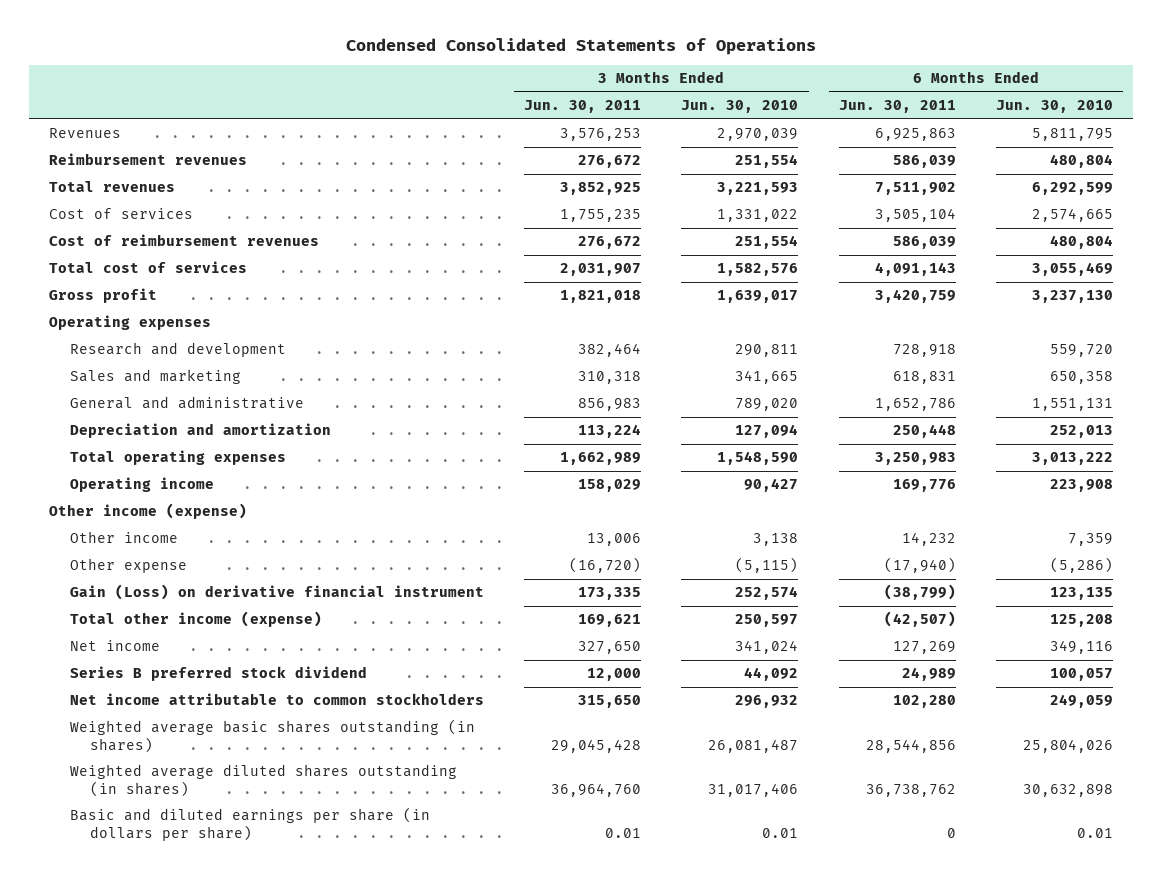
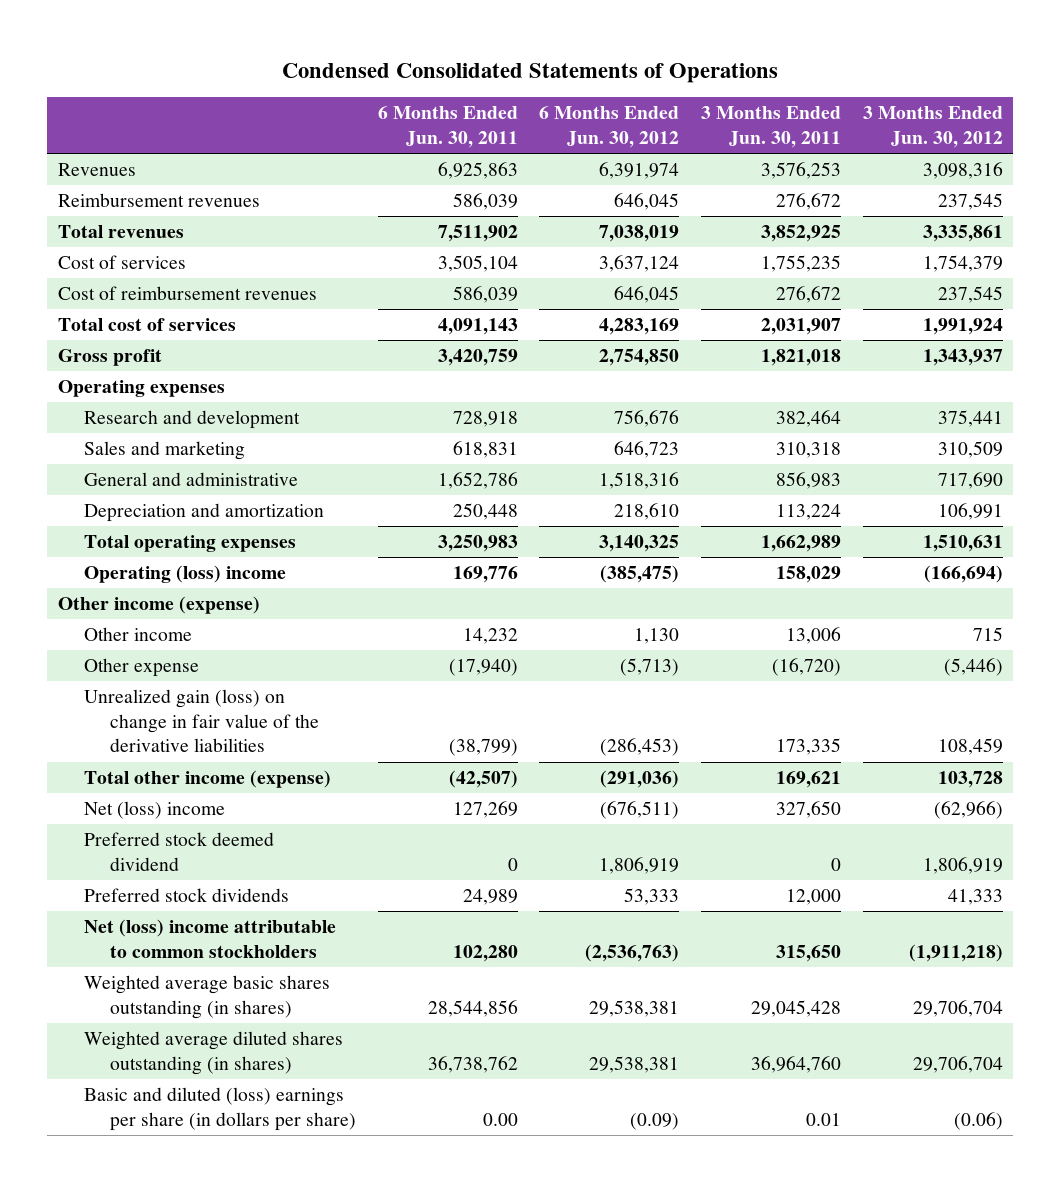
- | 3 Months Ended Jun. 30, 2011 | 3 Months Ended Jun. 30, 2010 | 6 Months Ended Jun. 30, 2011 | 6 Months Ended Jun. 30, 2010
+ | 6 Months Ended Jun. 30, 2011 | 6 Months Ended Jun. 30, 2012 | 3 Months Ended Jun. 30, 2011 | 3 Months Ended Jun. 30, 2012
- Operating income | 158,029 | 90,427 | 169,776 | 223,908
+ Operating (loss) income | 169,776 | (385,475) | 158,029 | (166,694)
- Gain (Loss) on derivative financial instrument | 173,335 | 252,574 | (38,799) | 123,135
+ Unrealized gain (loss) on change in fair value of the derivative liabilities | (38,799) | (286,453) | 173,335 | 108,459
- Net income | 327,650 | 341,024 | 127,269 | 349,116
- Series B preferred stock dividend | 12,000 | 44,092 | 24,989 | 100,057
- Net income attributable to common stockholders | 315,650 | 296,932 | 102,280 | 249,059
+ Net (loss) income | 127,269 | (676,511) | 327,650 | (62,966)
+ Preferred stock deemed dividend | 0 | 1,806,919 | 0 | 1,806,919
+ Preferred stock dividends | 24,989 | 53,333 | 12,000 | 41,333
+ Net (loss) income attributable to common stockholders | 102,280 | (2,536,763) | 315,650 | (1,911,218)
- Basic and diluted earnings per share (in dollars per share) | 0.01 | 0.01 | 0 | 0.01
+ Basic and diluted (loss) earnings per share (in dollars per share) | 0.00 | (0.09) | 0.01 | (0.06)

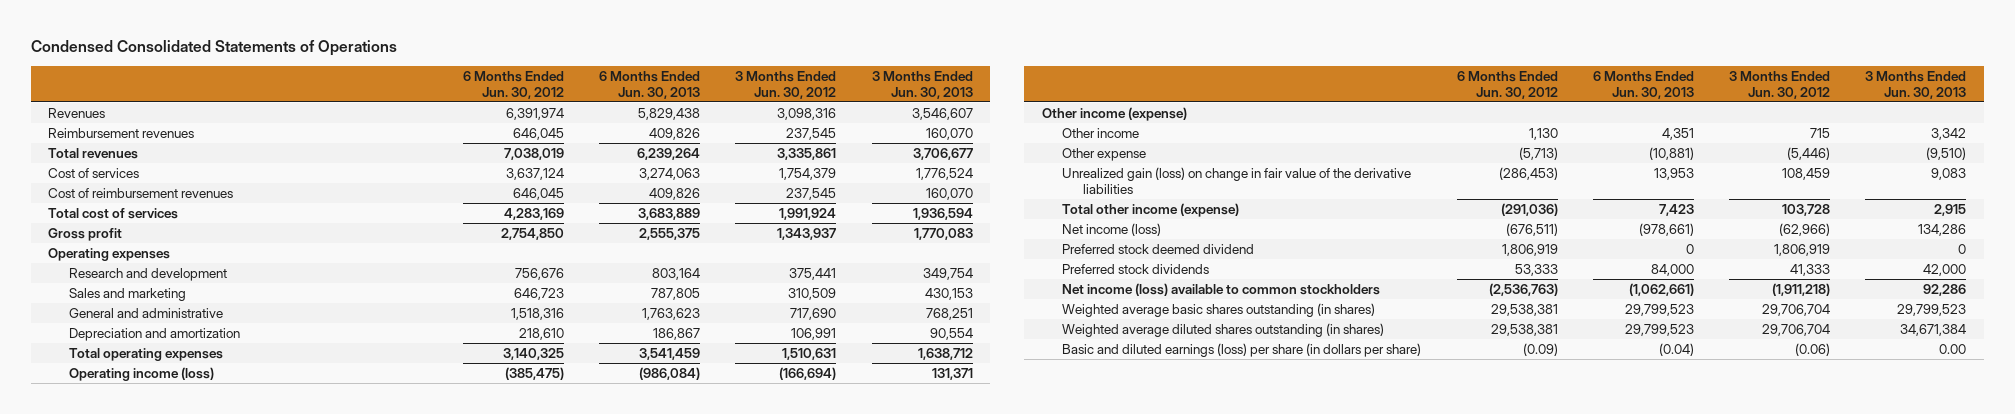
- | 6 Months Ended Jun. 30, 2011 | 6 Months Ended Jun. 30, 2012 | 3 Months Ended Jun. 30, 2011 | 3 Months Ended Jun. 30, 2012
+ | 6 Months Ended Jun. 30, 2012 | 6 Months Ended Jun. 30, 2013 | 3 Months Ended Jun. 30, 2012 | 3 Months Ended Jun. 30, 2013
- Operating (loss) income | 169,776 | (385,475) | 158,029 | (166,694)
+ Operating income (loss) | (385,475) | (986,084) | (166,694) | 131,371
- Net (loss) income | 127,269 | (676,511) | 327,650 | (62,966)
+ Net income (loss) | (676,511) | (978,661) | (62,966) | 134,286
- Net (loss) income attributable to common stockholders | 102,280 | (2,536,763) | 315,650 | (1,911,218)
+ Net income (loss) available to common stockholders | (2,536,763) | (1,062,661) | (1,911,218) | 92,286
- Basic and diluted (loss) earnings per share (in dollars per share) | 0.00 | (0.09) | 0.01 | (0.06)
+ Basic and diluted earnings (loss) per share (in dollars per share) | (0.09) | (0.04) | (0.06) | 0.00

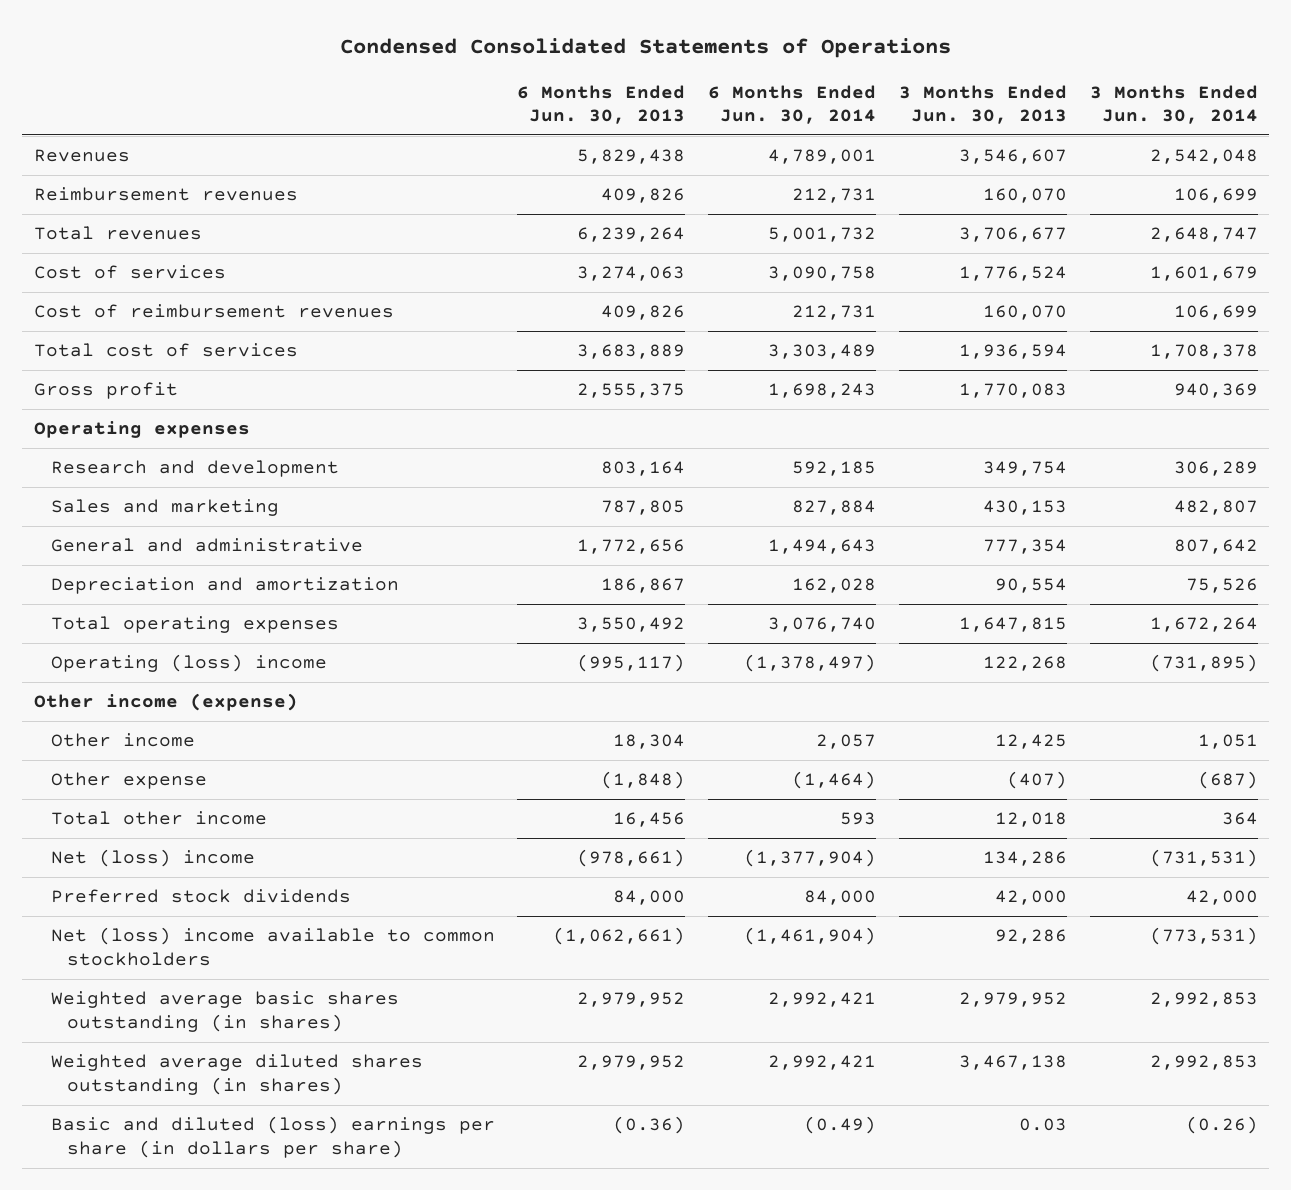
- | 6 Months Ended Jun. 30, 2012 | 6 Months Ended Jun. 30, 2013 | 3 Months Ended Jun. 30, 2012 | 3 Months Ended Jun. 30, 2013
+ | 6 Months Ended Jun. 30, 2013 | 6 Months Ended Jun. 30, 2014 | 3 Months Ended Jun. 30, 2013 | 3 Months Ended Jun. 30, 2014
- General and administrative | 1,518,316 | 1,763,623 | 717,690 | 768,251
+ General and administrative | 1,772,656 | 1,494,643 | 777,354 | 807,642
- Total operating expenses | 3,140,325 | 3,541,459 | 1,510,631 | 1,638,712
- Operating income (loss) | (385,475) | (986,084) | (166,694) | 131,371
+ Total operating expenses | 3,550,492 | 3,076,740 | 1,647,815 | 1,672,264
+ Operating (loss) income | (995,117) | (1,378,497) | 122,268 | (731,895)
- Other income | 1,130 | 4,351 | 715 | 3,342
- Other expense | (5,713) | (10,881) | (5,446) | (9,510)
- Unrealized gain (loss) on change in fair value of the derivative liabilities | (286,453) | 13,953 | 108,459 | 9,083
- Total other income (expense) | (291,036) | 7,423 | 103,728 | 2,915
- Net income (loss) | (676,511) | (978,661) | (62,966) | 134,286
- Preferred stock deemed dividend | 1,806,919 | 0 | 1,806,919 | 0
+ Other income | 18,304 | 2,057 | 12,425 | 1,051
+ Other expense | (1,848) | (1,464) | (407) | (687)
+ Total other income | 16,456 | 593 | 12,018 | 364
+ Net (loss) income | (978,661) | (1,377,904) | 134,286 | (731,531)
- Net income (loss) available to common stockholders | (2,536,763) | (1,062,661) | (1,911,218) | 92,286
- Weighted average basic shares outstanding (in shares) | 29,538,381 | 29,799,523 | 29,706,704 | 29,799,523
- Weighted average diluted shares outstanding (in shares) | 29,538,381 | 29,799,523 | 29,706,704 | 34,671,384
- Basic and diluted earnings (loss) per share (in dollars per share) | (0.09) | (0.04) | (0.06) | 0.00
+ Net (loss) income available to common stockholders | (1,062,661) | (1,461,904) | 92,286 | (773,531)
+ Weighted average basic shares outstanding (in shares) | 2,979,952 | 2,992,421 | 2,979,952 | 2,992,853
+ Weighted average diluted shares outstanding (in shares) | 2,979,952 | 2,992,421 | 3,467,138 | 2,992,853
+ Basic and diluted (loss) earnings per share (in dollars per share) | (0.36) | (0.49) | 0.03 | (0.26)

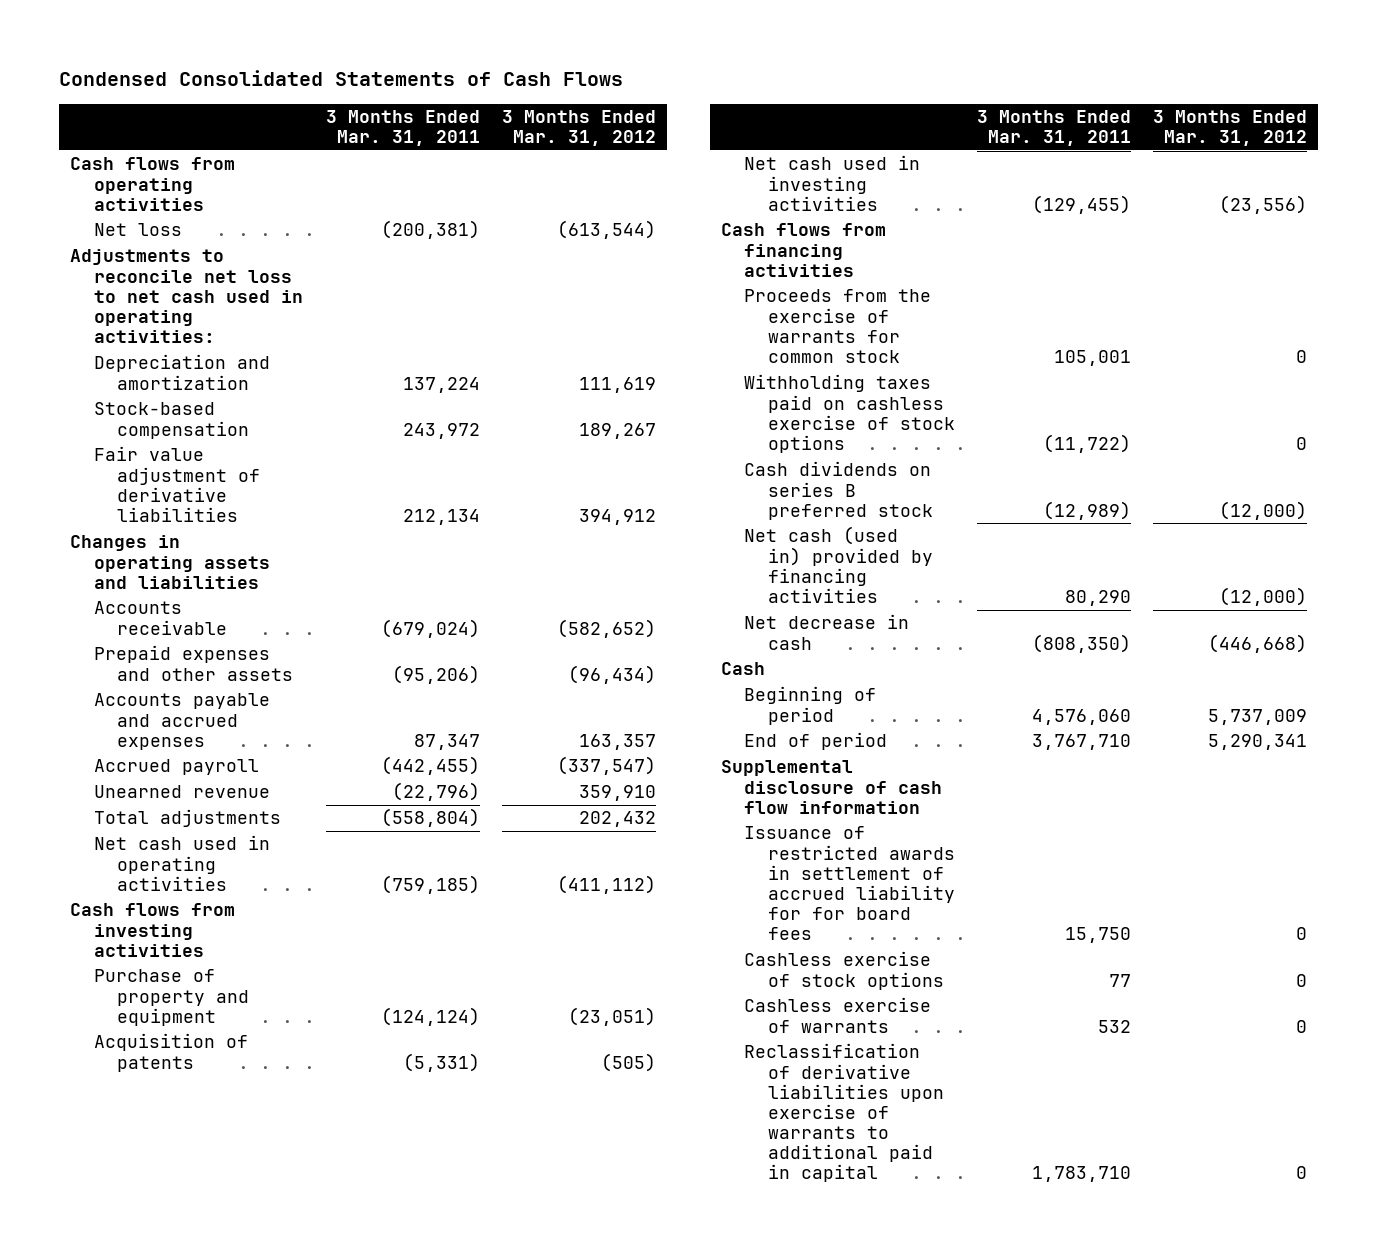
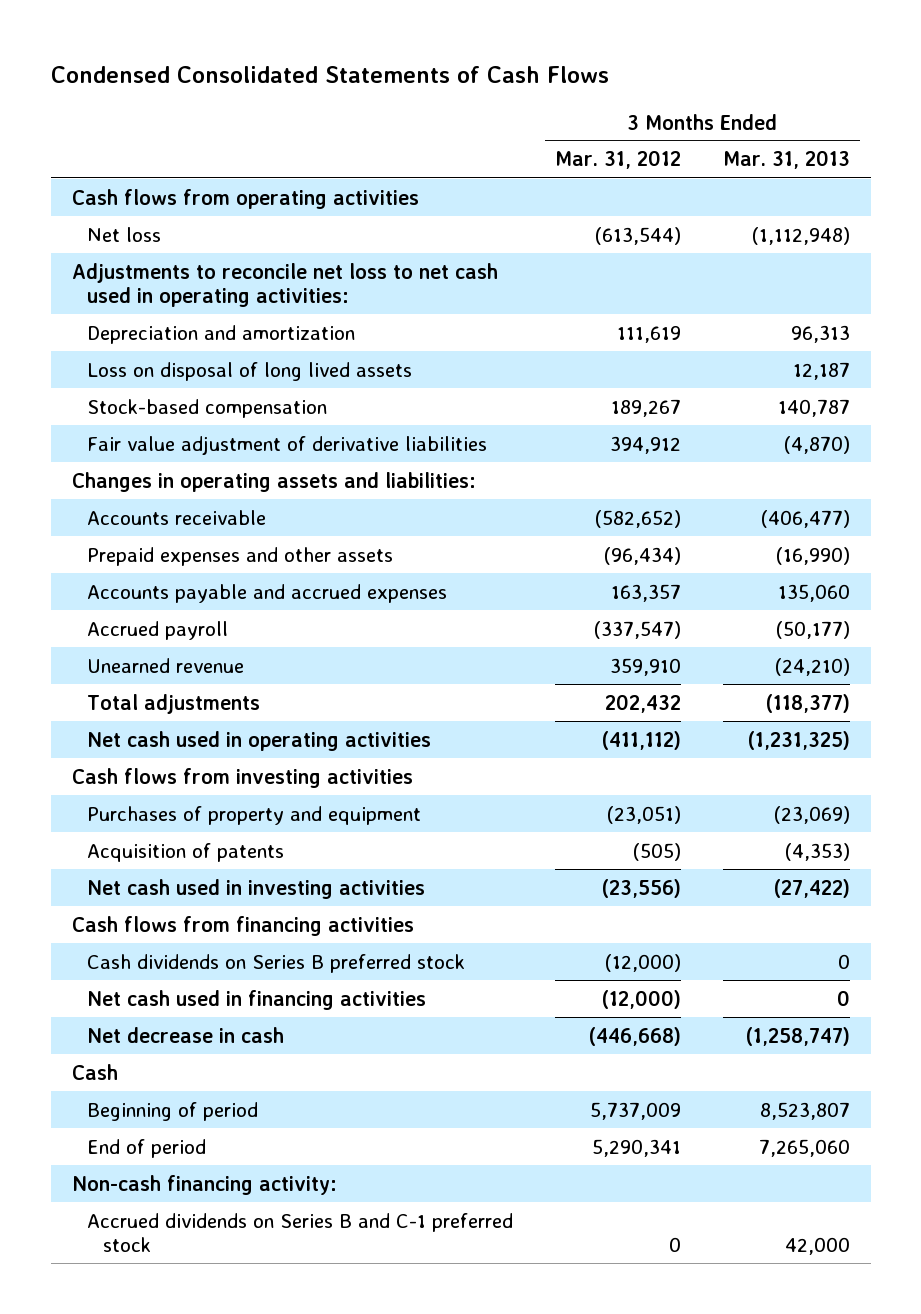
- | 3 Months Ended Mar. 31, 2011 | 3 Months Ended Mar. 31, 2012
+ | 3 Months Ended Mar. 31, 2012 | 3 Months Ended Mar. 31, 2013
+ Loss on disposal of long lived assets | | 12,187
- Changes in operating assets and liabilities
+ Changes in operating assets and liabilities:
- Purchase of property and equipment | (124,124) | (23,051)
+ Purchases of property and equipment | (23,051) | (23,069)
- Proceeds from the exercise of warrants for common stock | 105,001 | 0
- Withholding taxes paid on cashless exercise of stock options | (11,722) | 0
- Cash dividends on series B preferred stock | (12,989) | (12,000)
- Net cash (used in) provided by financing activities | 80,290 | (12,000)
+ Cash dividends on Series B preferred stock | (12,000) | 0
+ Net cash used in financing activities | (12,000) | 0
- Supplemental disclosure of cash flow information
- Issuance of restricted awards in settlement of accrued liability for for board fees | 15,750 | 0
- Cashless exercise of stock options | 77 | 0
- Cashless exercise of warrants | 532 | 0
- Reclassification of derivative liabilities upon exercise of warrants to additional paid in capital | 1,783,710 | 0
+ Non-cash financing activity:
+ Accrued dividends on Series B and C-1 preferred stock | 0 | 42,000

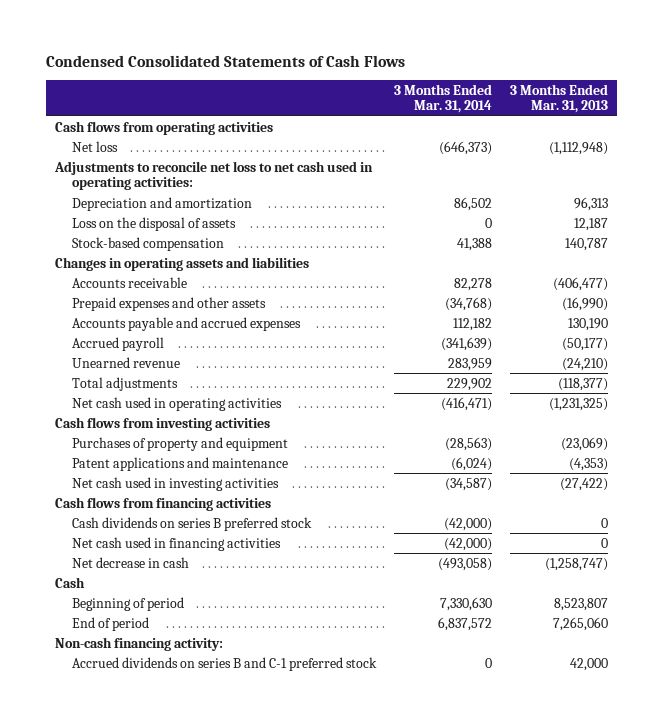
- | 3 Months Ended Mar. 31, 2012 | 3 Months Ended Mar. 31, 2013
+ | 3 Months Ended Mar. 31, 2014 | 3 Months Ended Mar. 31, 2013
- Loss on disposal of long lived assets | | 12,187
+ Loss on the disposal of assets | 0 | 12,187
- Fair value adjustment of derivative liabilities | 394,912 | (4,870)
- Changes in operating assets and liabilities:
+ Changes in operating assets and liabilities
- Accounts payable and accrued expenses | 163,357 | 135,060
+ Accounts payable and accrued expenses | 112,182 | 130,190
- Acquisition of patents | (505) | (4,353)
+ Patent applications and maintenance | (6,024) | (4,353)
- Cash dividends on Series B preferred stock | (12,000) | 0
+ Cash dividends on series B preferred stock | (42,000) | 0
- Accrued dividends on Series B and C-1 preferred stock | 0 | 42,000
+ Accrued dividends on series B and C-1 preferred stock | 0 | 42,000

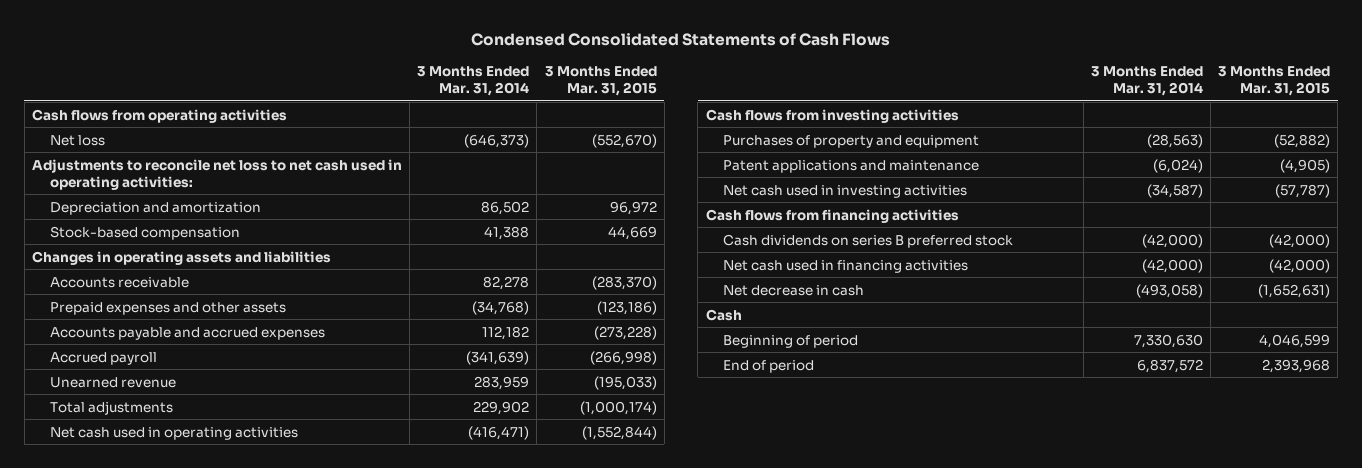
- | 3 Months Ended Mar. 31, 2014 | 3 Months Ended Mar. 31, 2013
+ | 3 Months Ended Mar. 31, 2014 | 3 Months Ended Mar. 31, 2015
- Loss on the disposal of assets | 0 | 12,187
- Non-cash financing activity:
- Accrued dividends on series B and C-1 preferred stock | 0 | 42,000

